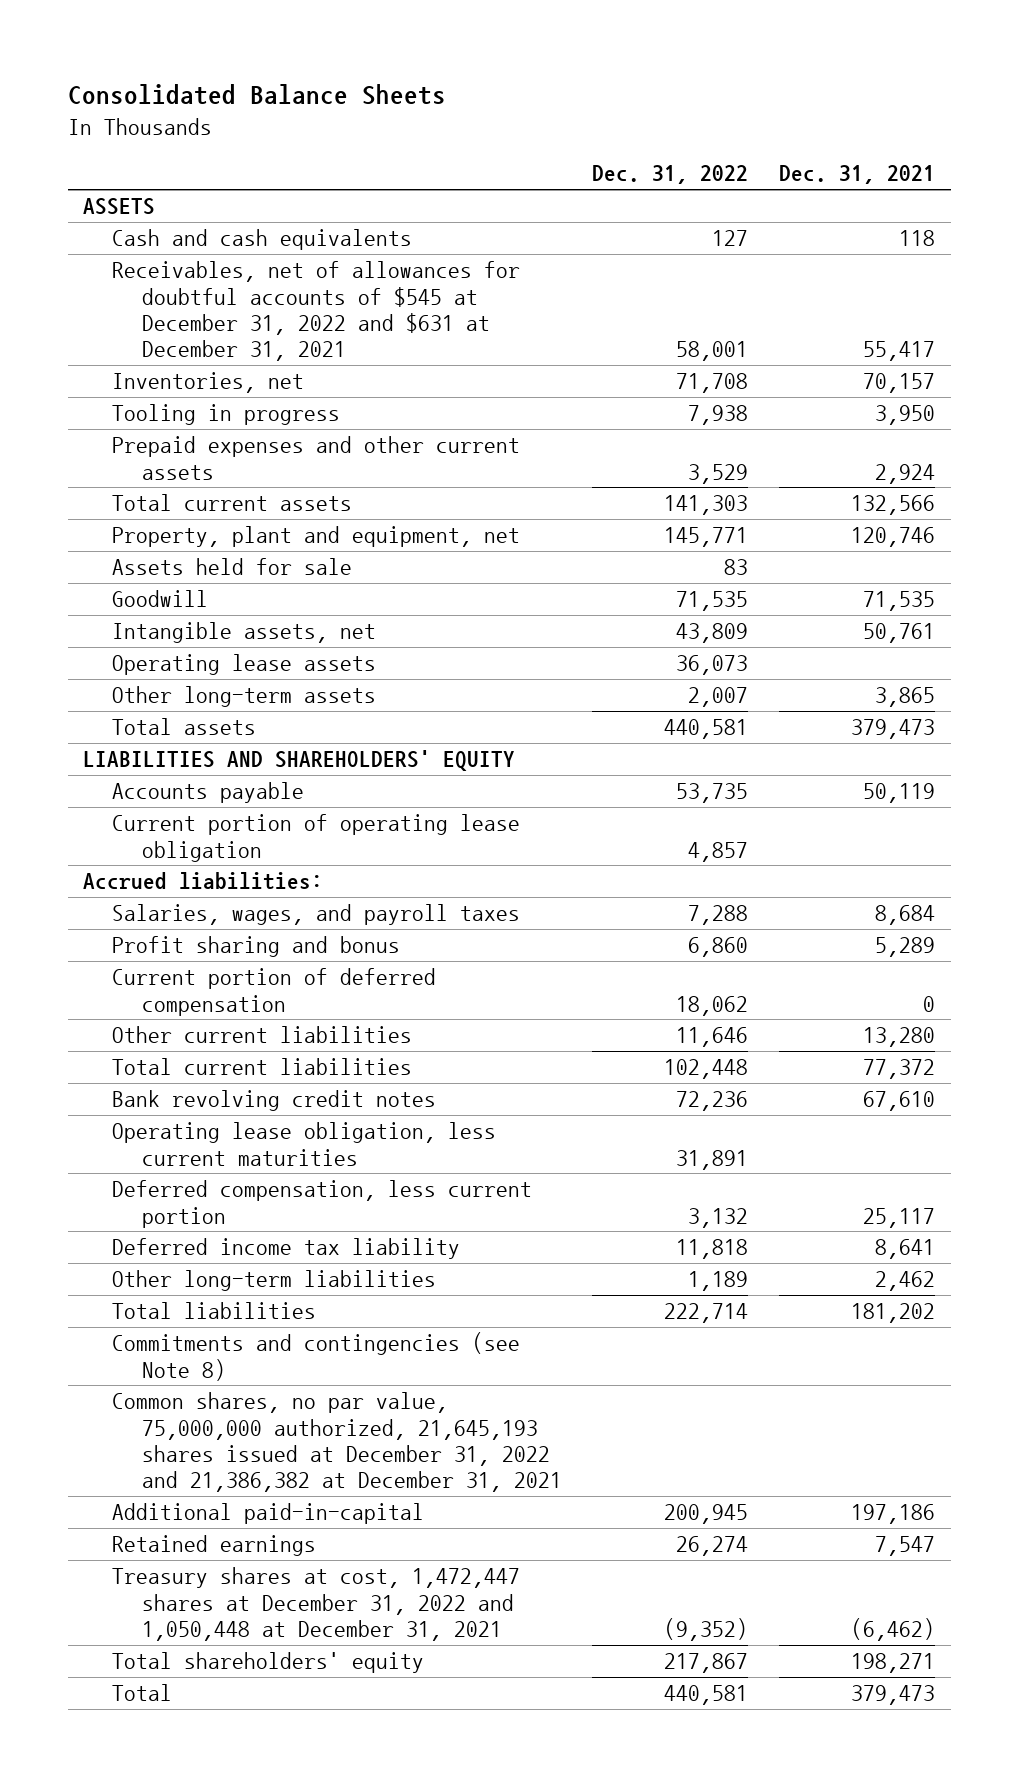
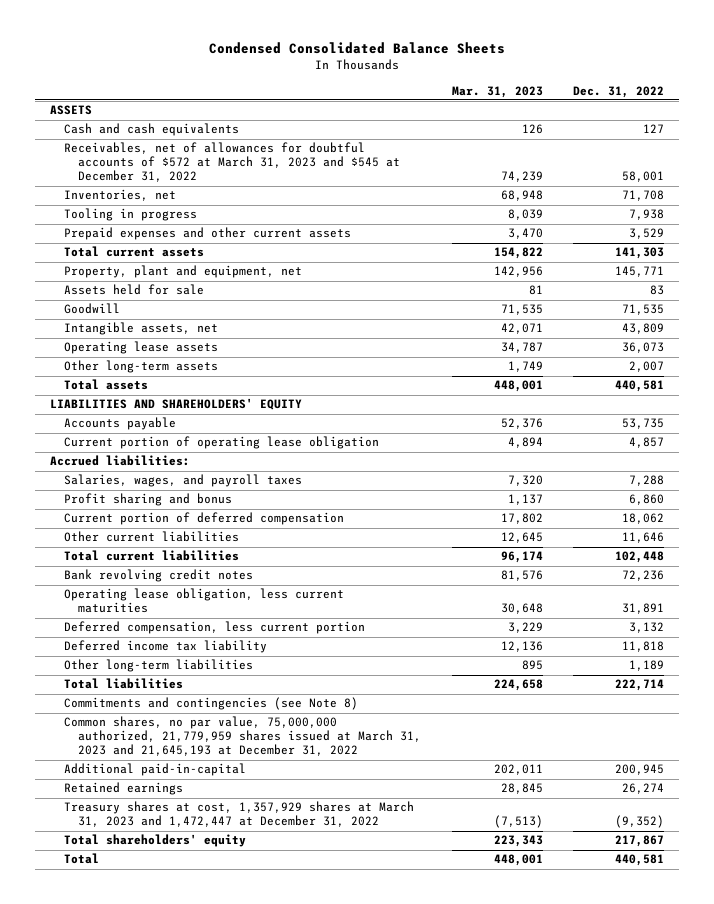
- Consolidated Balance Sheets
+ Condensed Consolidated Balance Sheets
- | Dec. 31, 2022 | Dec. 31, 2021
+ | Mar. 31, 2023 | Dec. 31, 2022
- Receivables, net of allowances for doubtful accounts of $545 at December 31, 2022 and $631 at December 31, 2021 | 58,001 | 55,417
+ Receivables, net of allowances for doubtful accounts of $572 at March 31, 2023 and $545 at December 31, 2022 | 74,239 | 58,001
- Common shares, no par value, 75,000,000 authorized, 21,645,193 shares issued at December 31, 2022 and 21,386,382 at December 31, 2021
+ Common shares, no par value, 75,000,000 authorized, 21,779,959 shares issued at March 31, 2023 and 21,645,193 at December 31, 2022
- Treasury shares at cost, 1,472,447 shares at December 31, 2022 and 1,050,448 at December 31, 2021 | (9,352) | (6,462)
+ Treasury shares at cost, 1,357,929 shares at March 31, 2023 and 1,472,447 at December 31, 2022 | (7,513) | (9,352)

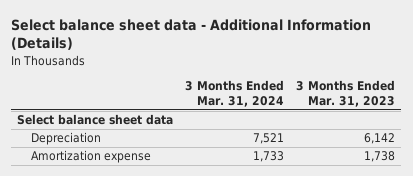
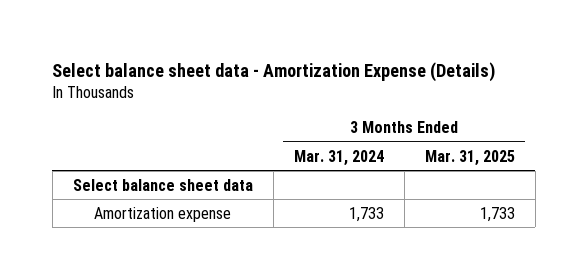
- Select balance sheet data - Additional Information (Details)
+ Select balance sheet data - Amortization Expense (Details)
- | 3 Months Ended Mar. 31, 2024 | 3 Months Ended Mar. 31, 2023
+ | 3 Months Ended Mar. 31, 2024 | 3 Months Ended Mar. 31, 2025
- Depreciation | 7,521 | 6,142

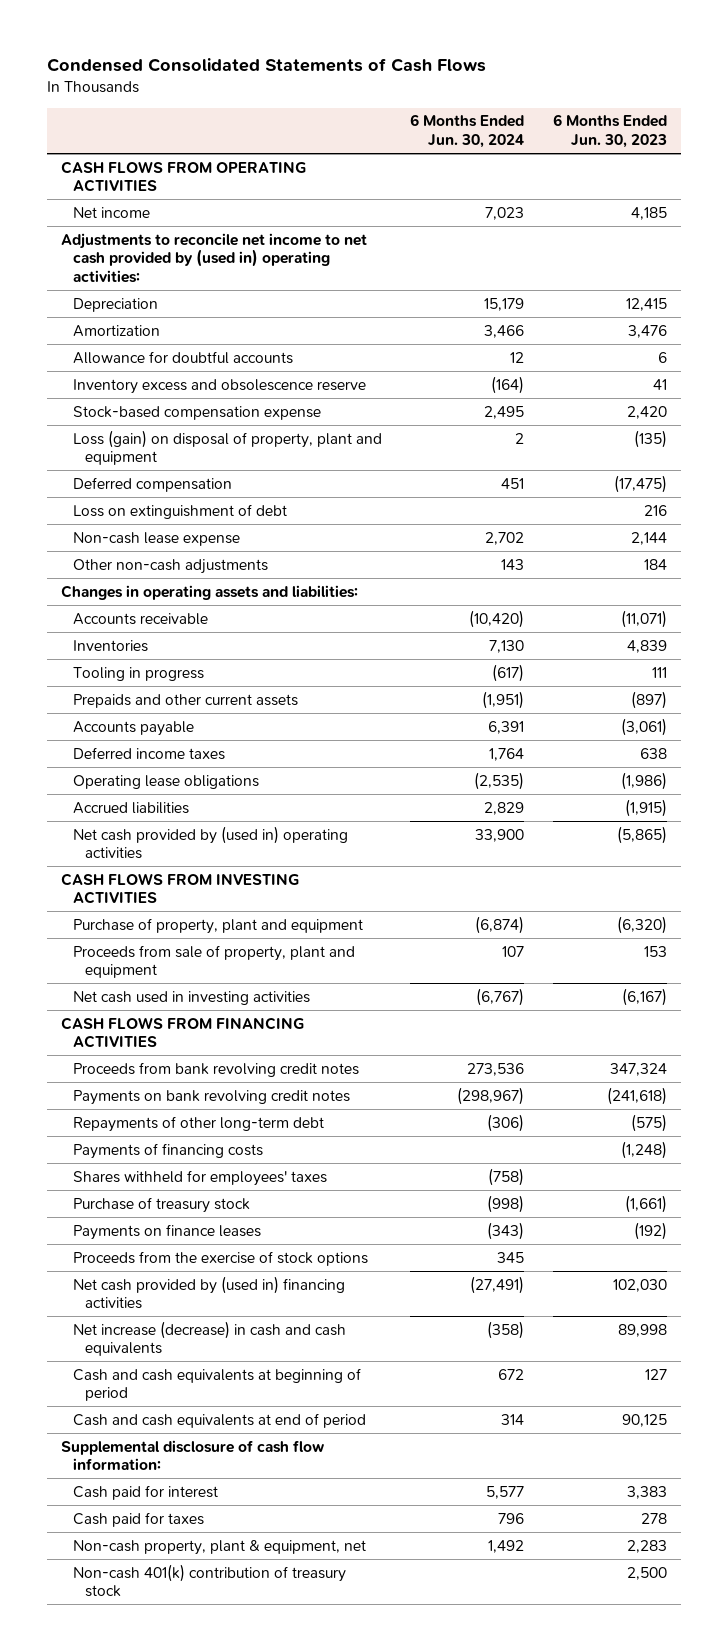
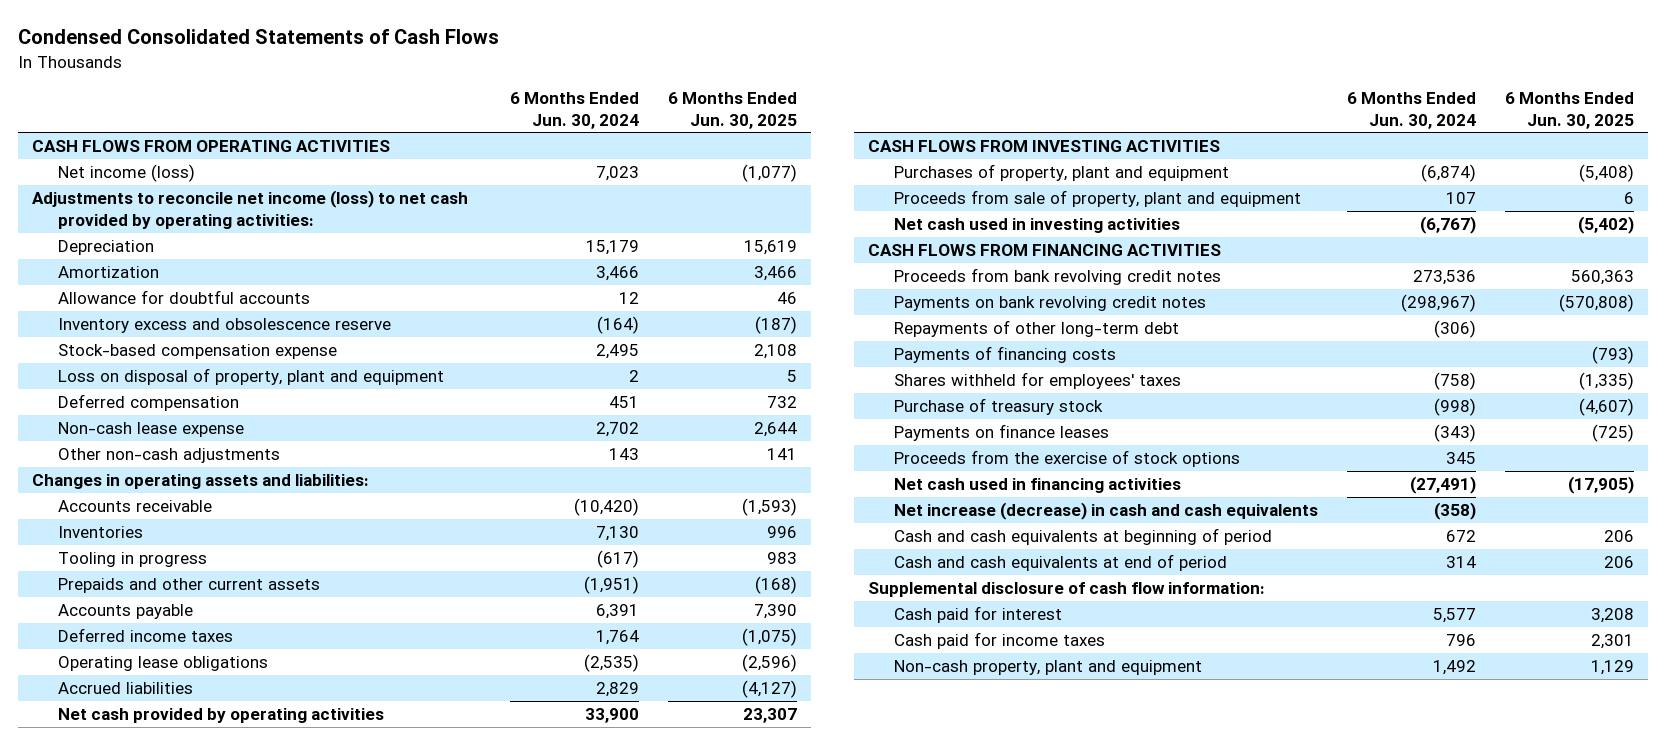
- | 6 Months Ended Jun. 30, 2024 | 6 Months Ended Jun. 30, 2023
+ | 6 Months Ended Jun. 30, 2024 | 6 Months Ended Jun. 30, 2025
- Net income | 7,023 | 4,185
- Adjustments to reconcile net income to net cash provided by (used in) operating activities:
+ Net income (loss) | 7,023 | (1,077)
+ Adjustments to reconcile net income (loss) to net cash provided by operating activities:
- Loss (gain) on disposal of property, plant and equipment | 2 | (135)
+ Loss on disposal of property, plant and equipment | 2 | 5
- Loss on extinguishment of debt | | 216
- Net cash provided by (used in) operating activities | 33,900 | (5,865)
+ Net cash provided by operating activities | 33,900 | 23,307
- Purchase of property, plant and equipment | (6,874) | (6,320)
+ Purchases of property, plant and equipment | (6,874) | (5,408)
- Net cash provided by (used in) financing activities | (27,491) | 102,030
+ Net cash used in financing activities | (27,491) | (17,905)
- Cash paid for taxes | 796 | 278
- Non-cash property, plant & equipment, net | 1,492 | 2,283
- Non-cash 401(k) contribution of treasury stock | | 2,500
+ Cash paid for income taxes | 796 | 2,301
+ Non-cash property, plant and equipment | 1,492 | 1,129

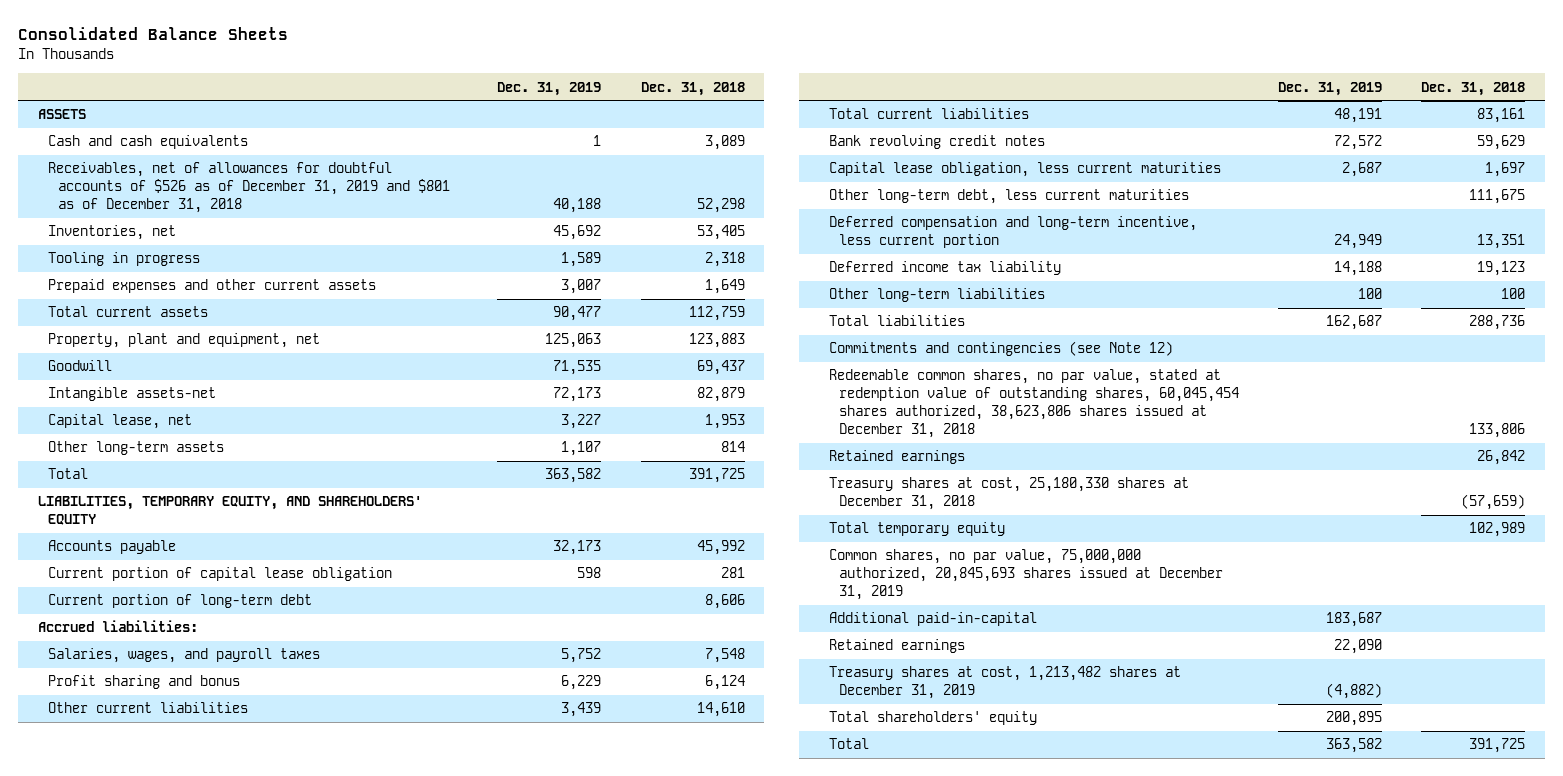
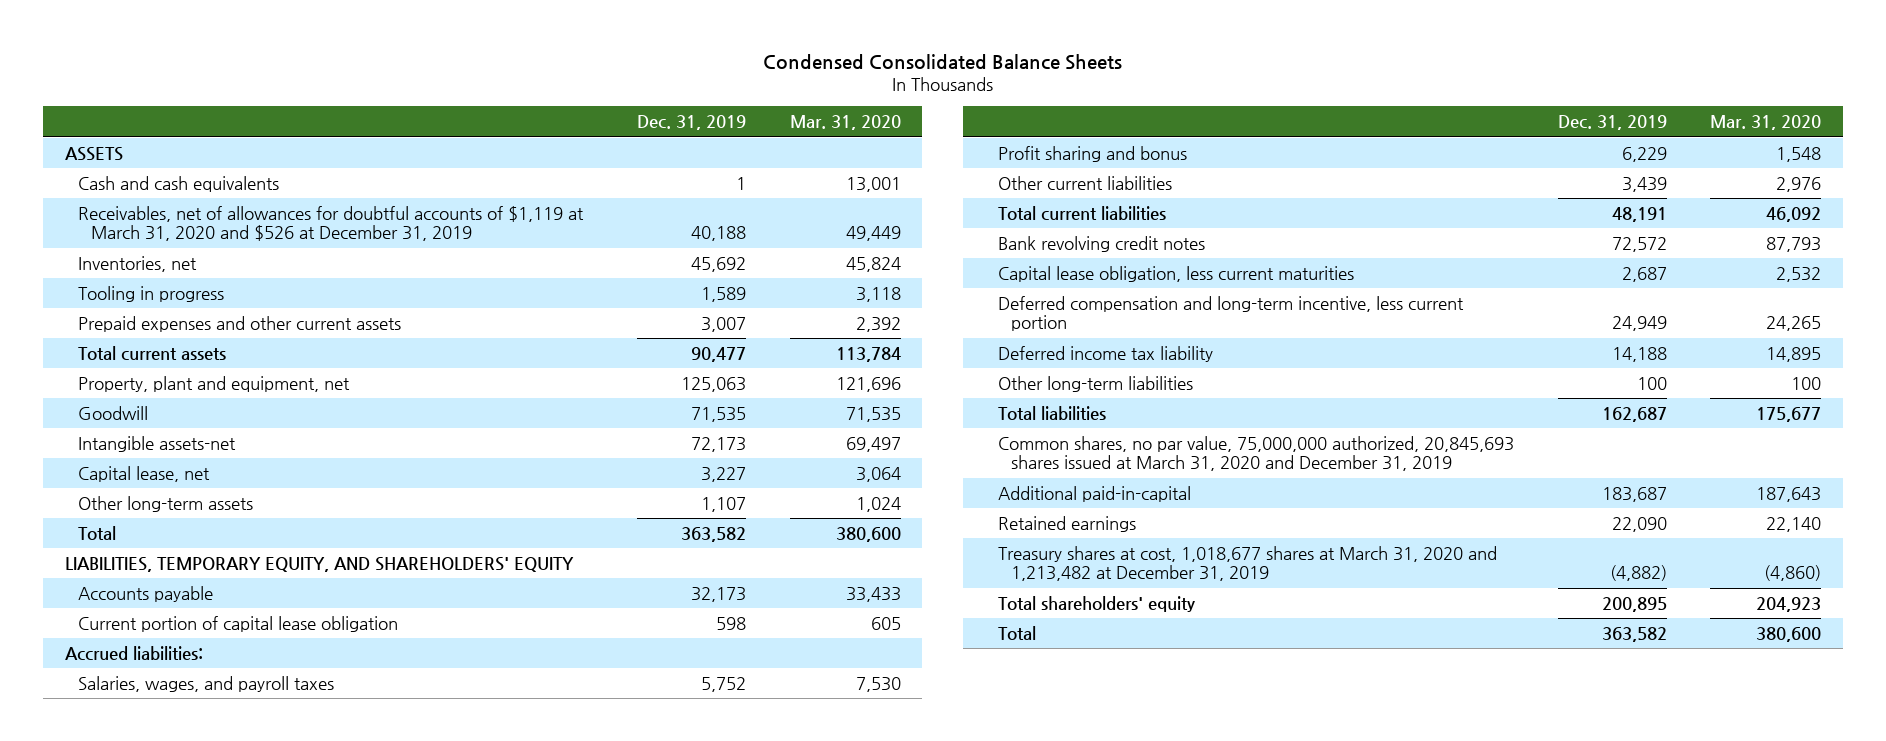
- Consolidated Balance Sheets
+ Condensed Consolidated Balance Sheets
- | Dec. 31, 2019 | Dec. 31, 2018
+ | Dec. 31, 2019 | Mar. 31, 2020
- Receivables, net of allowances for doubtful accounts of $526 as of December 31, 2019 and $801 as of December 31, 2018 | 40,188 | 52,298
+ Receivables, net of allowances for doubtful accounts of $1,119 at March 31, 2020 and $526 at December 31, 2019 | 40,188 | 49,449
- Current portion of long-term debt | | 8,606
- Other long-term debt, less current maturities | | 111,675
- Commitments and contingencies (see Note 12)
- Redeemable common shares, no par value, stated at redemption value of outstanding shares, 60,045,454 shares authorized, 38,623,806 shares issued at December 31, 2018 | | 133,806
- Retained earnings | | 26,842
- Treasury shares at cost, 25,180,330 shares at December 31, 2018 | | (57,659)
- Total temporary equity | | 102,989
- Common shares, no par value, 75,000,000 authorized, 20,845,693 shares issued at December 31, 2019
+ Common shares, no par value, 75,000,000 authorized, 20,845,693 shares issued at March 31, 2020 and December 31, 2019
- Treasury shares at cost, 1,213,482 shares at December 31, 2019 | (4,882) |
+ Treasury shares at cost, 1,018,677 shares at March 31, 2020 and 1,213,482 at December 31, 2019 | (4,882) | (4,860)

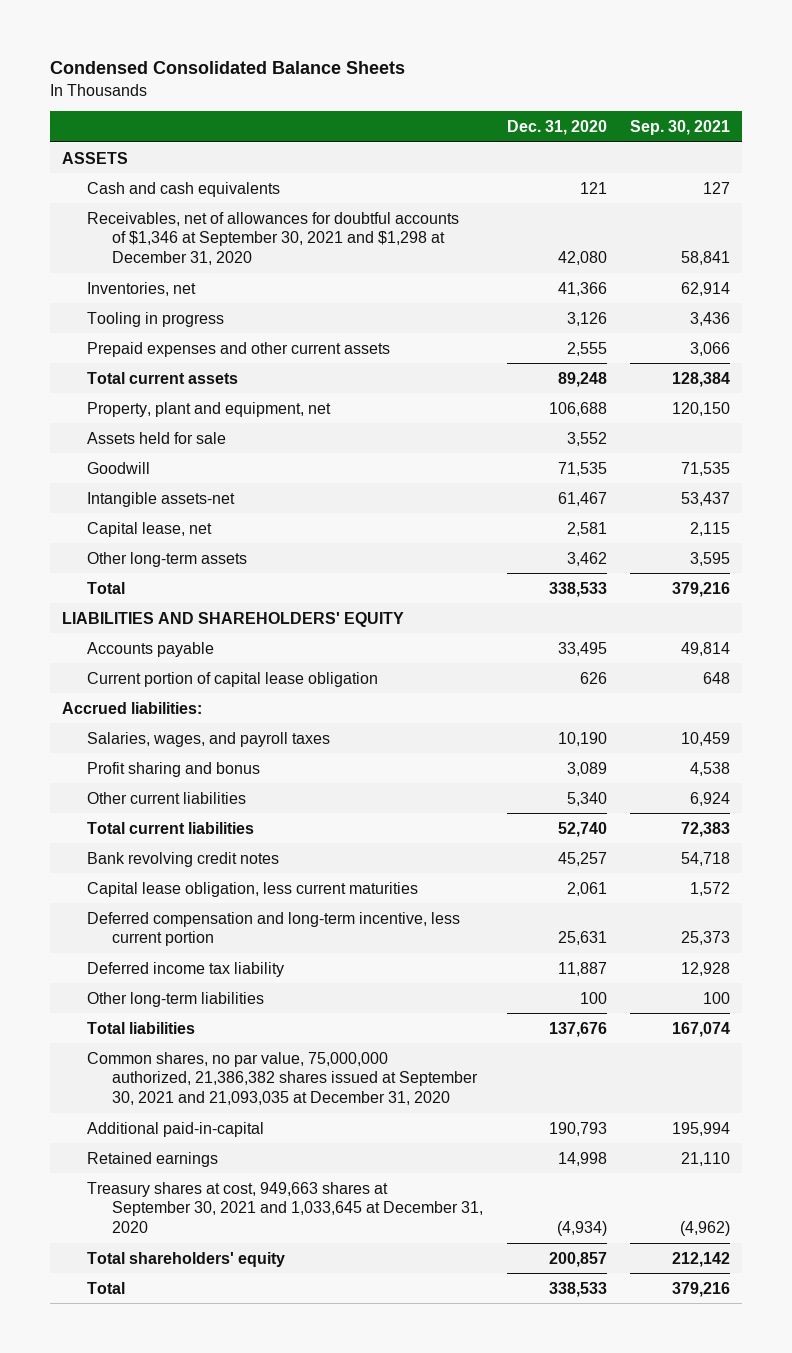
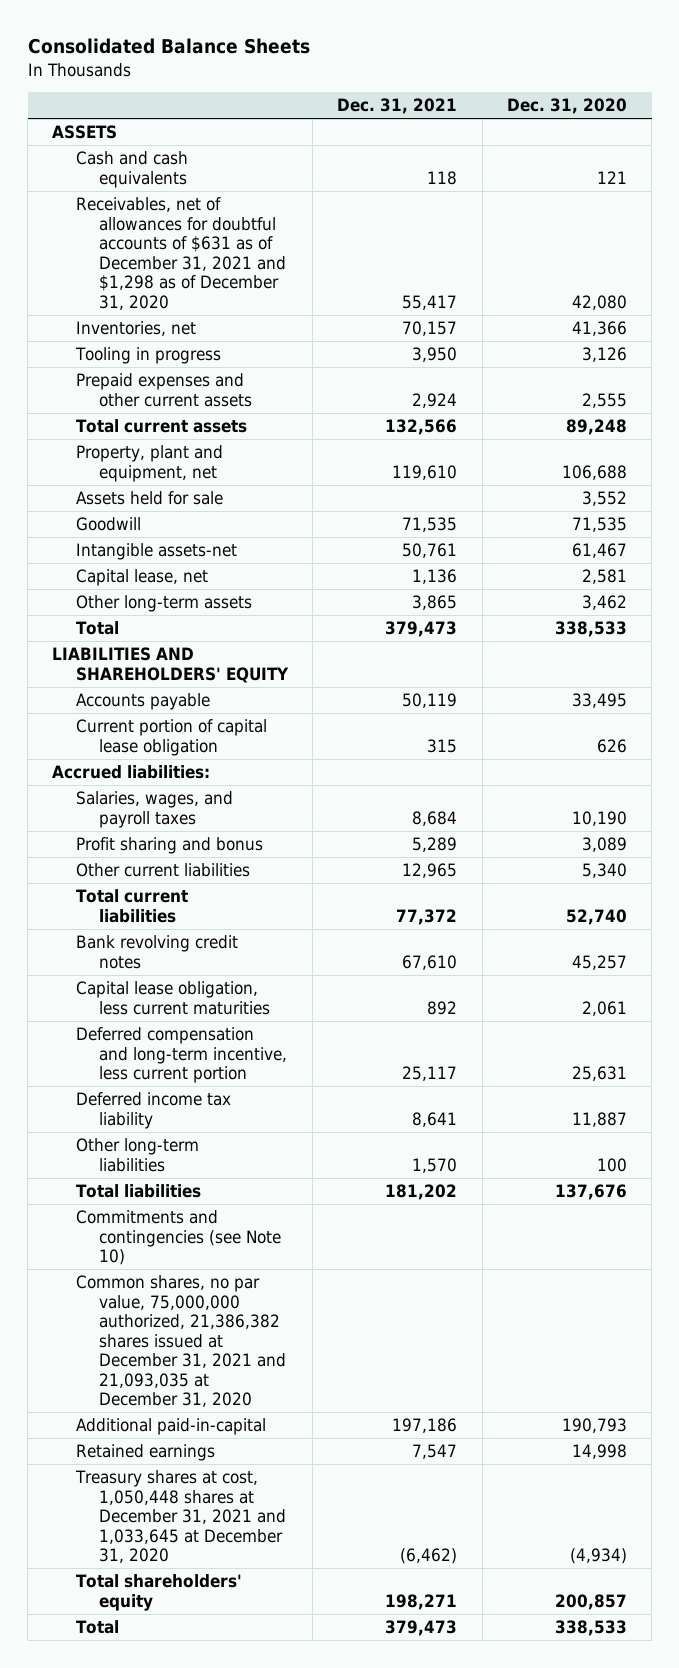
- Condensed Consolidated Balance Sheets
+ Consolidated Balance Sheets
- | Dec. 31, 2020 | Sep. 30, 2021
+ | Dec. 31, 2021 | Dec. 31, 2020
- Receivables, net of allowances for doubtful accounts of $1,346 at September 30, 2021 and $1,298 at December 31, 2020 | 42,080 | 58,841
+ Receivables, net of allowances for doubtful accounts of $631 as of December 31, 2021 and $1,298 as of December 31, 2020 | 55,417 | 42,080
- Common shares, no par value, 75,000,000 authorized, 21,386,382 shares issued at September 30, 2021 and 21,093,035 at December 31, 2020
+ Commitments and contingencies (see Note 10)
+ Common shares, no par value, 75,000,000 authorized, 21,386,382 shares issued at December 31, 2021 and 21,093,035 at December 31, 2020
- Treasury shares at cost, 949,663 shares at September 30, 2021 and 1,033,645 at December 31, 2020 | (4,934) | (4,962)
+ Treasury shares at cost, 1,050,448 shares at December 31, 2021 and 1,033,645 at December 31, 2020 | (6,462) | (4,934)

